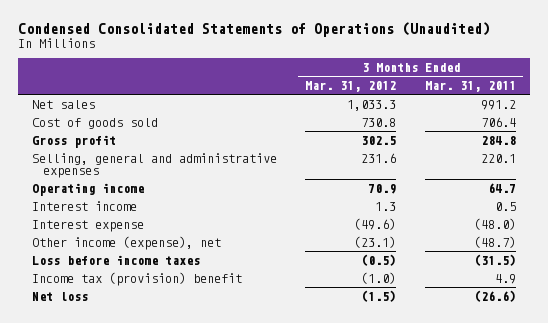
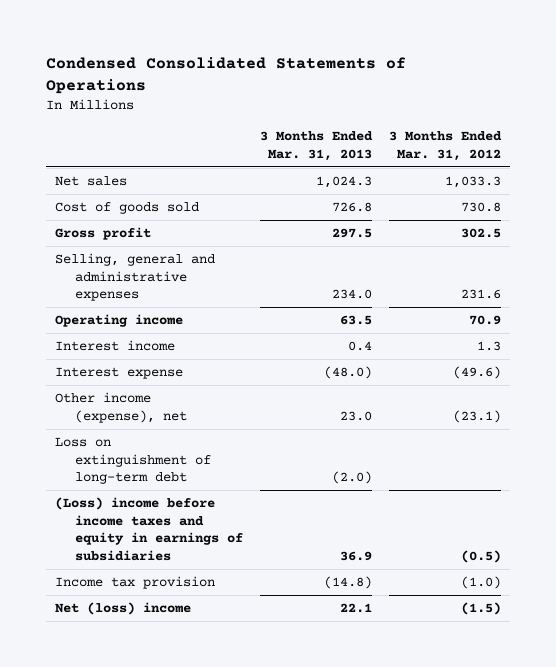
- Condensed Consolidated Statements of Operations (Unaudited)
+ Condensed Consolidated Statements of Operations
- | 3 Months Ended Mar. 31, 2012 | 3 Months Ended Mar. 31, 2011
+ | 3 Months Ended Mar. 31, 2013 | 3 Months Ended Mar. 31, 2012
- Loss before income taxes | (0.5) | (31.5)
- Income tax (provision) benefit | (1.0) | 4.9
- Net loss | (1.5) | (26.6)
+ Loss on extinguishment of long-term debt | (2.0) |
+ (Loss) income before income taxes and equity in earnings of subsidiaries | 36.9 | (0.5)
+ Income tax provision | (14.8) | (1.0)
+ Net (loss) income | 22.1 | (1.5)

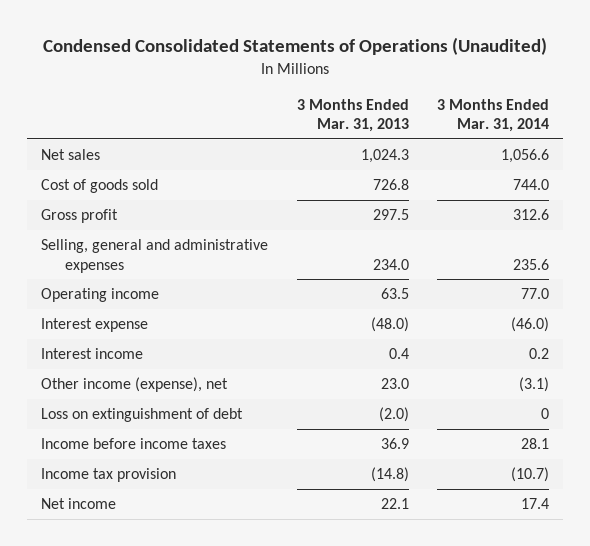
- Condensed Consolidated Statements of Operations
+ Condensed Consolidated Statements of Operations (Unaudited)
- | 3 Months Ended Mar. 31, 2013 | 3 Months Ended Mar. 31, 2012
+ | 3 Months Ended Mar. 31, 2013 | 3 Months Ended Mar. 31, 2014
moved down: Interest income | 0.4 | 0.2
- Loss on extinguishment of long-term debt | (2.0) |
- (Loss) income before income taxes and equity in earnings of subsidiaries | 36.9 | (0.5)
+ Loss on extinguishment of debt | (2.0) | 0
+ Income before income taxes | 36.9 | 28.1
- Net (loss) income | 22.1 | (1.5)
+ Net income | 22.1 | 17.4

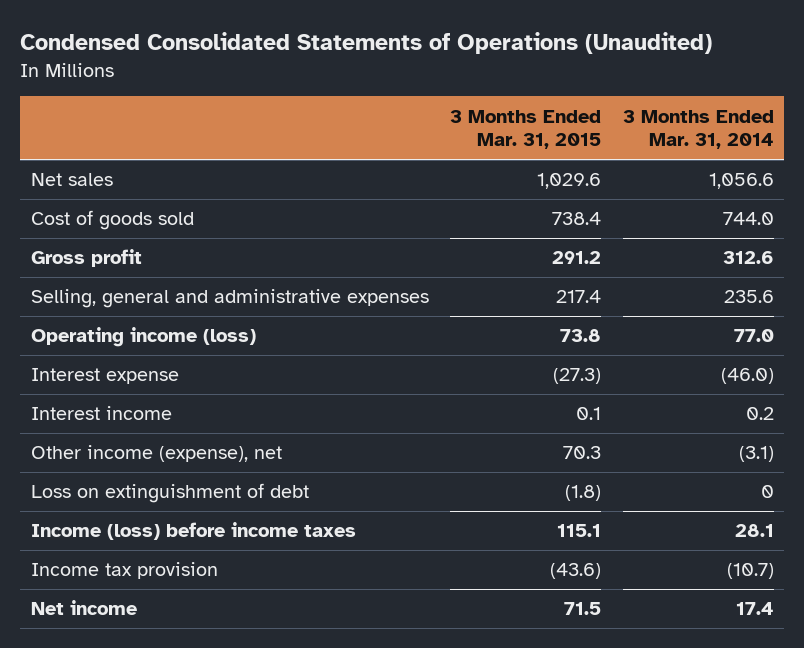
- | 3 Months Ended Mar. 31, 2013 | 3 Months Ended Mar. 31, 2014
+ | 3 Months Ended Mar. 31, 2015 | 3 Months Ended Mar. 31, 2014
- Operating income | 63.5 | 77.0
+ Operating income (loss) | 73.8 | 77.0
- Income before income taxes | 36.9 | 28.1
+ Income (loss) before income taxes | 115.1 | 28.1

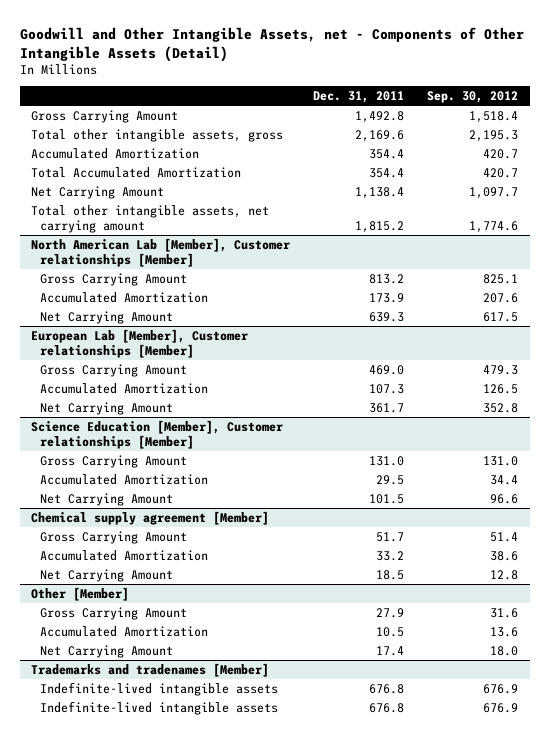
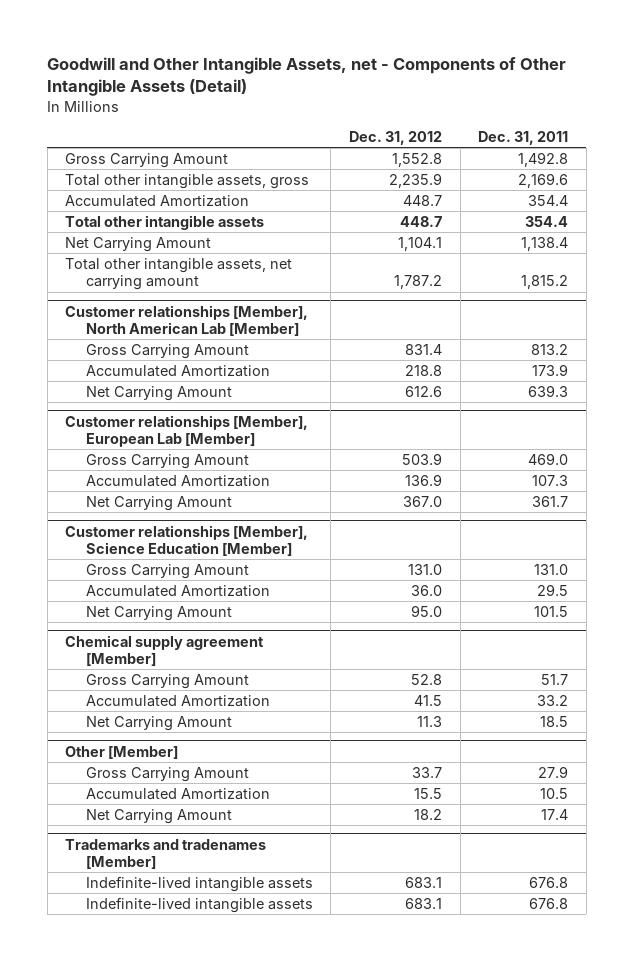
- | Dec. 31, 2011 | Sep. 30, 2012
+ | Dec. 31, 2012 | Dec. 31, 2011
- Total Accumulated Amortization | 354.4 | 420.7
+ Total other intangible assets | 448.7 | 354.4
- North American Lab [Member], Customer relationships [Member]
+ Customer relationships [Member], North American Lab [Member]
- European Lab [Member], Customer relationships [Member]
+ Customer relationships [Member], European Lab [Member]
- Science Education [Member], Customer relationships [Member]
+ Customer relationships [Member], Science Education [Member]

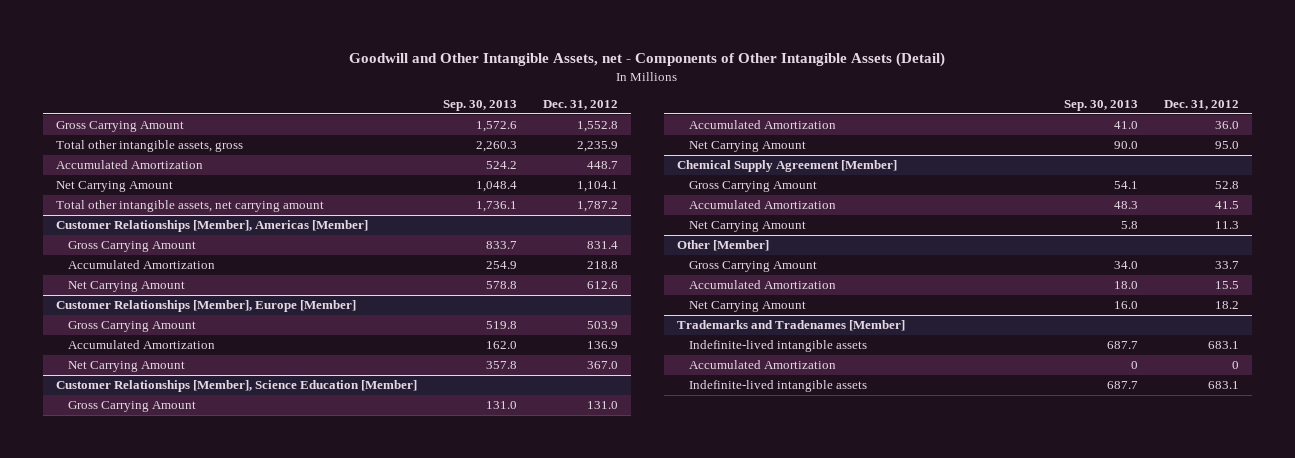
- | Dec. 31, 2012 | Dec. 31, 2011
+ | Sep. 30, 2013 | Dec. 31, 2012
- Total other intangible assets | 448.7 | 354.4
- Customer relationships [Member], North American Lab [Member]
+ Customer Relationships [Member], Americas [Member]
- Customer relationships [Member], European Lab [Member]
+ Customer Relationships [Member], Europe [Member]
- Customer relationships [Member], Science Education [Member]
+ Customer Relationships [Member], Science Education [Member]
- Chemical supply agreement [Member]
+ Chemical Supply Agreement [Member]
- Trademarks and tradenames [Member]
+ Trademarks and Tradenames [Member]
+ Accumulated Amortization | 0 | 0

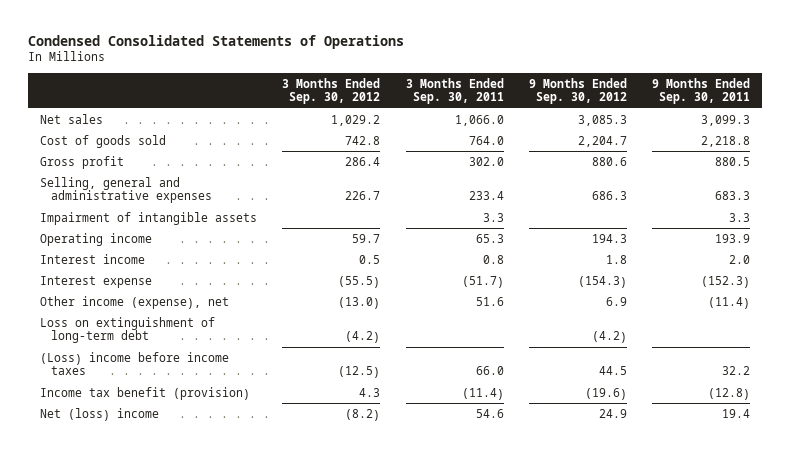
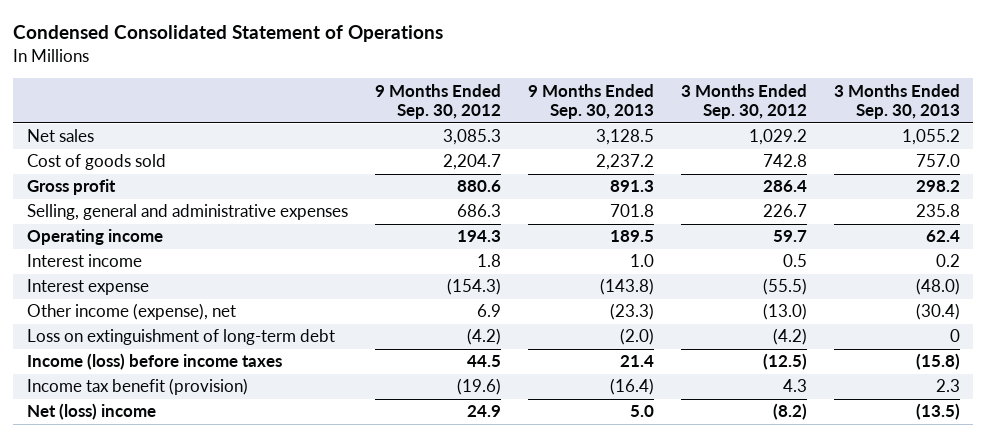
- Condensed Consolidated Statements of Operations
+ Condensed Consolidated Statement of Operations
- | 3 Months Ended Sep. 30, 2012 | 3 Months Ended Sep. 30, 2011 | 9 Months Ended Sep. 30, 2012 | 9 Months Ended Sep. 30, 2011
+ | 9 Months Ended Sep. 30, 2012 | 9 Months Ended Sep. 30, 2013 | 3 Months Ended Sep. 30, 2012 | 3 Months Ended Sep. 30, 2013
- Impairment of intangible assets | | 3.3 | | 3.3
- (Loss) income before income taxes | (12.5) | 66.0 | 44.5 | 32.2
+ Income (loss) before income taxes | 44.5 | 21.4 | (12.5) | (15.8)

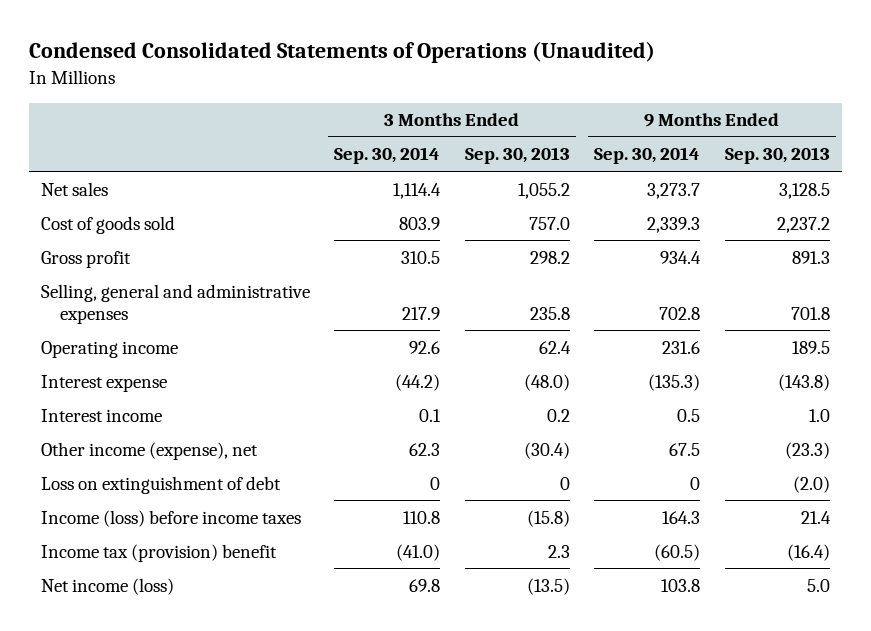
- Condensed Consolidated Statement of Operations
+ Condensed Consolidated Statements of Operations (Unaudited)
- | 9 Months Ended Sep. 30, 2012 | 9 Months Ended Sep. 30, 2013 | 3 Months Ended Sep. 30, 2012 | 3 Months Ended Sep. 30, 2013
+ | 3 Months Ended Sep. 30, 2014 | 3 Months Ended Sep. 30, 2013 | 9 Months Ended Sep. 30, 2014 | 9 Months Ended Sep. 30, 2013
moved down: Interest income | 0.1 | 0.2 | 0.5 | 1.0
- Loss on extinguishment of long-term debt | (4.2) | (2.0) | (4.2) | 0
+ Loss on extinguishment of debt | 0 | 0 | 0 | (2.0)
- Income tax benefit (provision) | (19.6) | (16.4) | 4.3 | 2.3
- Net (loss) income | 24.9 | 5.0 | (8.2) | (13.5)
+ Income tax (provision) benefit | (41.0) | 2.3 | (60.5) | (16.4)
+ Net income (loss) | 69.8 | (13.5) | 103.8 | 5.0

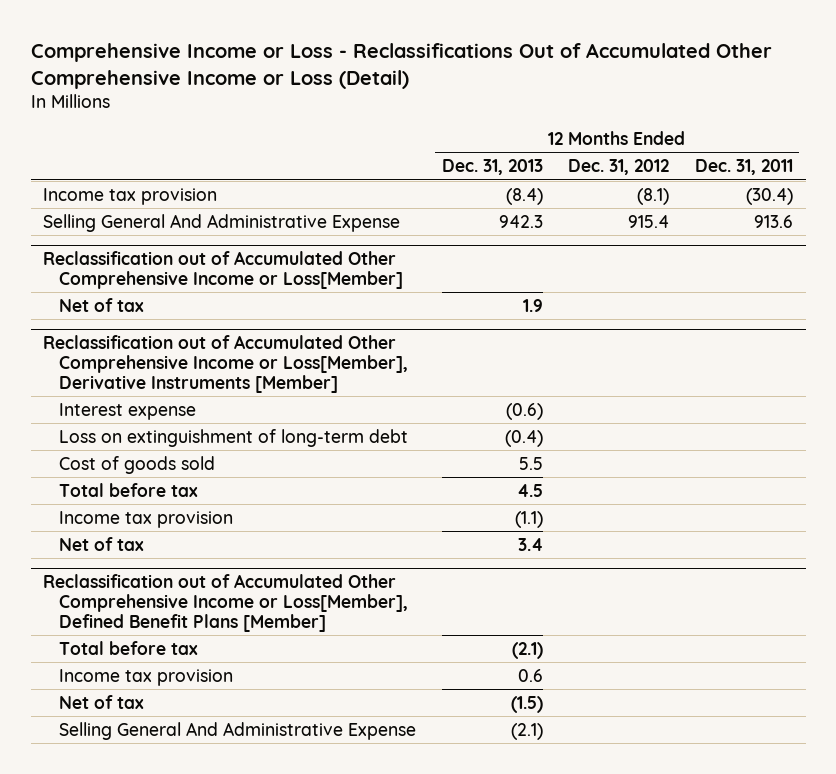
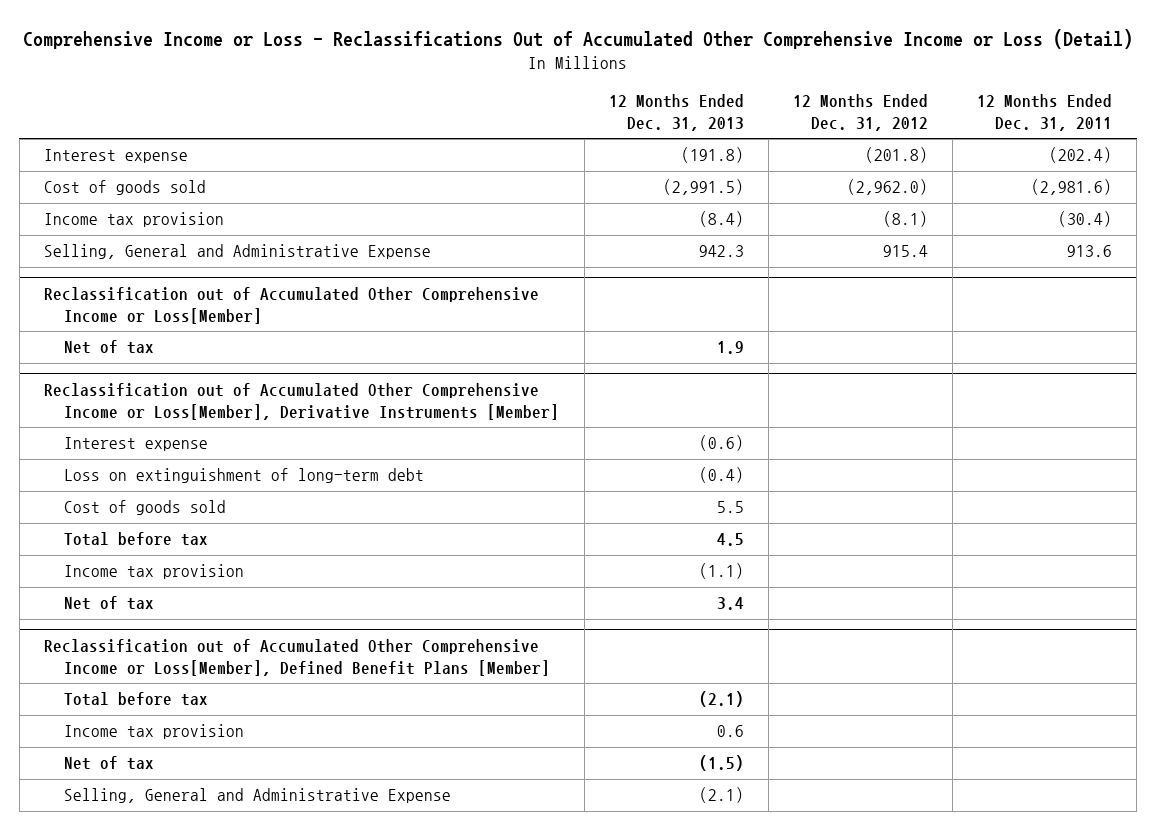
+ Interest expense | (191.8) | (201.8) | (202.4)
+ Cost of goods sold | (2,991.5) | (2,962.0) | (2,981.6)
- Selling General And Administrative Expense | 942.3 | 915.4 | 913.6
+ Selling, General and Administrative Expense | 942.3 | 915.4 | 913.6
@ Reclassification out of Accumulated Other Comprehensive Income or Loss[Member], Defined Benefit Plans [Member]
- Selling General And Administrative Expense | (2.1) | |
+ Selling, General and Administrative Expense | (2.1) | |

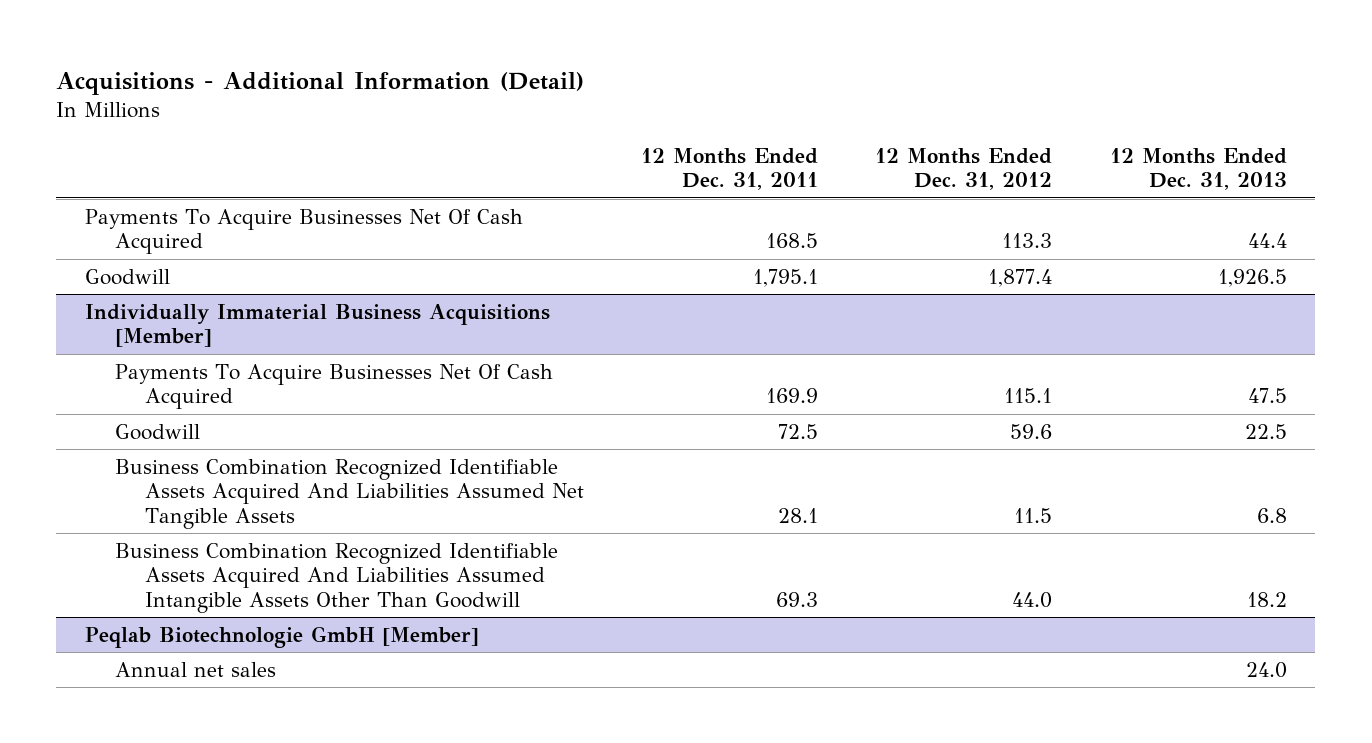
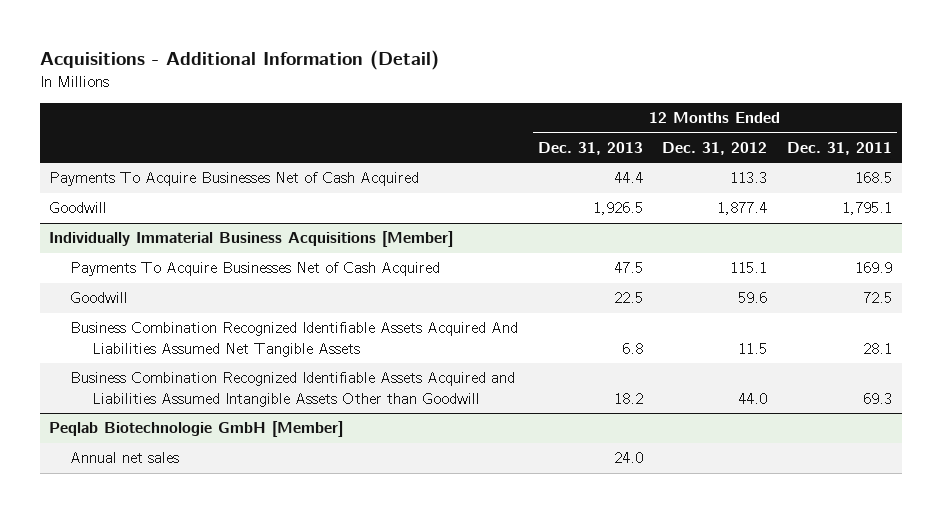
- | 12 Months Ended Dec. 31, 2011 | 12 Months Ended Dec. 31, 2012 | 12 Months Ended Dec. 31, 2013
+ | 12 Months Ended Dec. 31, 2013 | 12 Months Ended Dec. 31, 2012 | 12 Months Ended Dec. 31, 2011
- Payments To Acquire Businesses Net Of Cash Acquired | 168.5 | 113.3 | 44.4
+ Payments To Acquire Businesses Net of Cash Acquired | 44.4 | 113.3 | 168.5
@ Individually Immaterial Business Acquisitions [Member]
- Payments To Acquire Businesses Net Of Cash Acquired | 169.9 | 115.1 | 47.5
+ Payments To Acquire Businesses Net of Cash Acquired | 47.5 | 115.1 | 169.9
- Business Combination Recognized Identifiable Assets Acquired And Liabilities Assumed Intangible Assets Other Than Goodwill | 69.3 | 44.0 | 18.2
+ Business Combination Recognized Identifiable Assets Acquired and Liabilities Assumed Intangible Assets Other than Goodwill | 18.2 | 44.0 | 69.3

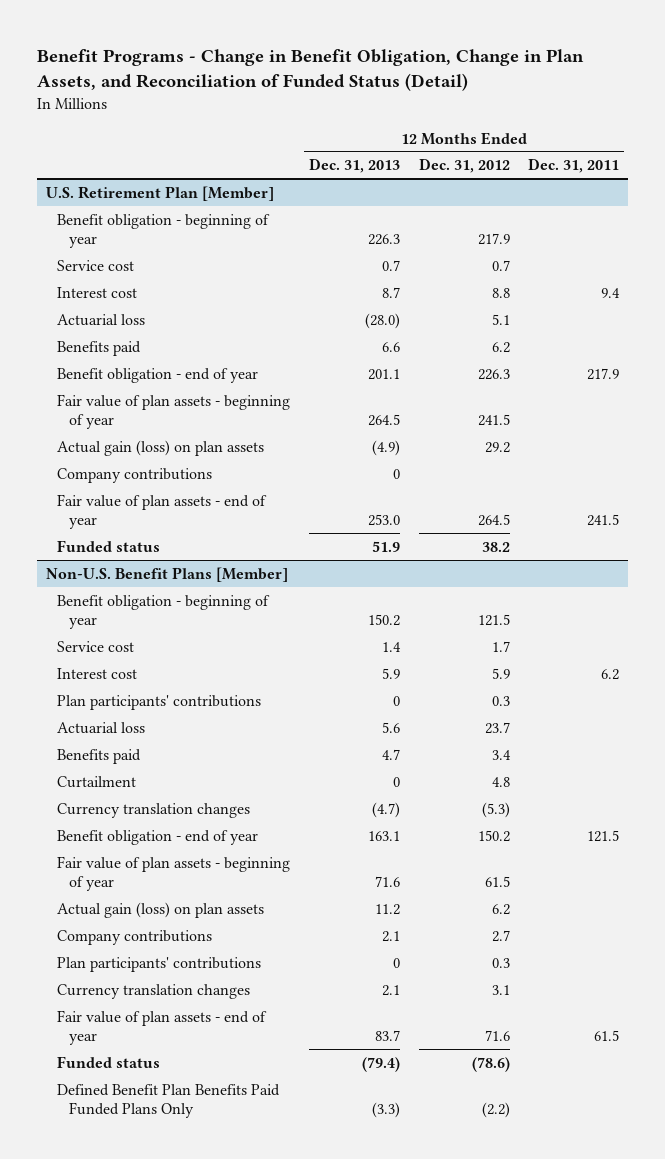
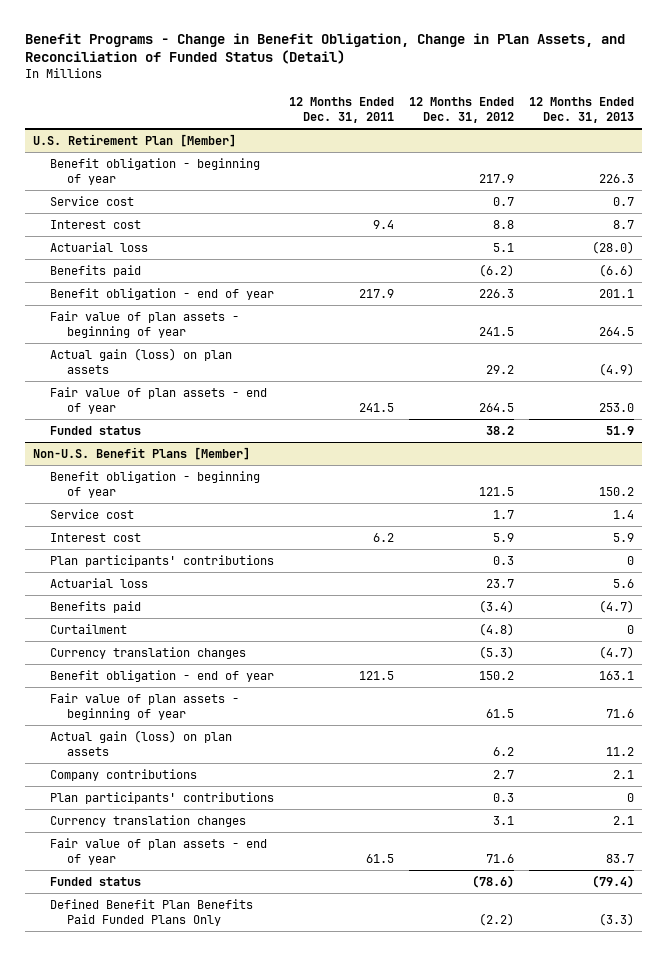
- | 12 Months Ended Dec. 31, 2013 | 12 Months Ended Dec. 31, 2012 | 12 Months Ended Dec. 31, 2011
+ | 12 Months Ended Dec. 31, 2011 | 12 Months Ended Dec. 31, 2012 | 12 Months Ended Dec. 31, 2013
@ U.S. Retirement Plan [Member]
- Benefits paid | 6.6 | 6.2 |
+ Benefits paid | | (6.2) | (6.6)
- Company contributions | 0 | |
@ Non-U.S. Benefit Plans [Member]
- Benefits paid | 4.7 | 3.4 |
- Curtailment | 0 | 4.8 |
+ Benefits paid | | (3.4) | (4.7)
+ Curtailment | | (4.8) | 0

